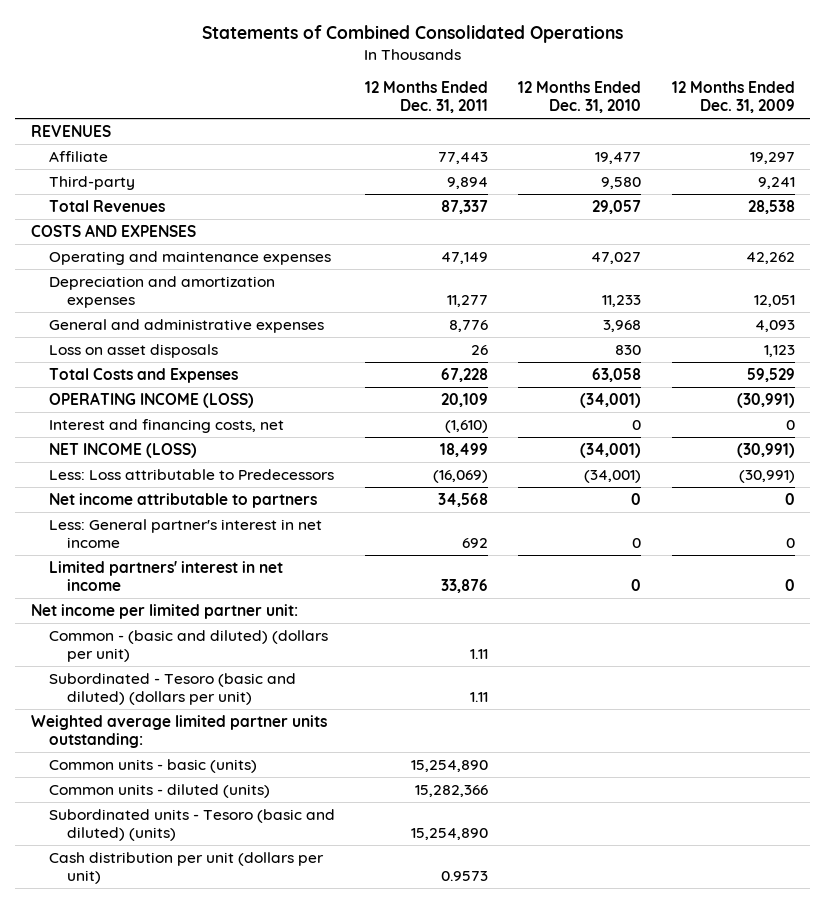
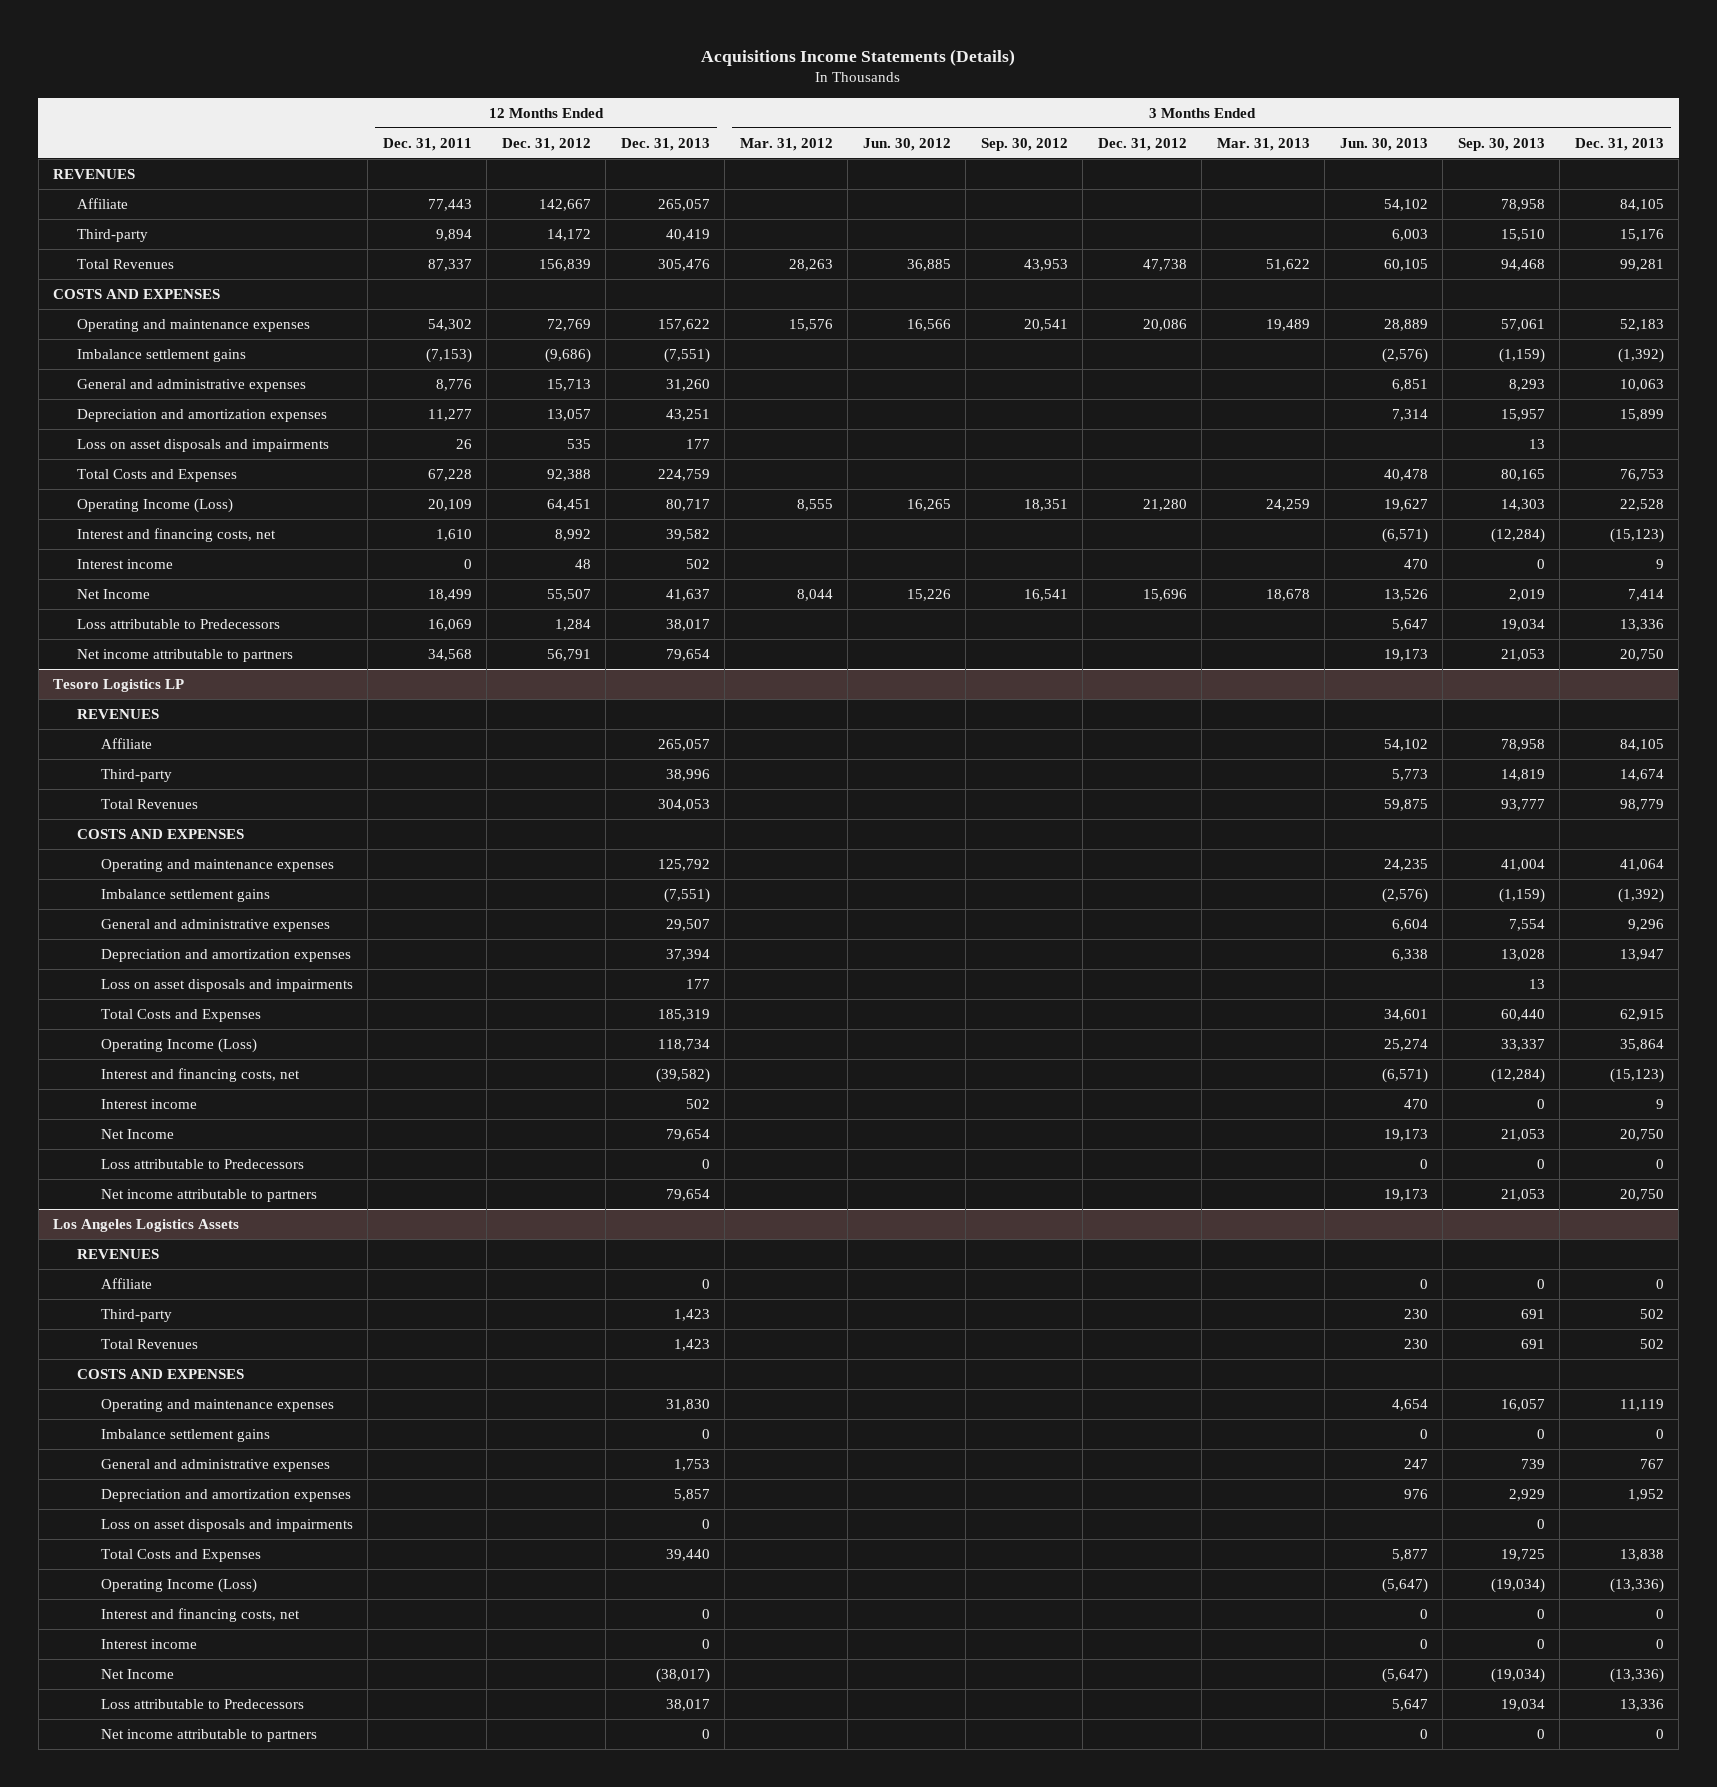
- Statements of Combined Consolidated Operations
+ Acquisitions Income Statements (Details)
- | 12 Months Ended Dec. 31, 2011 | 12 Months Ended Dec. 31, 2010 | 12 Months Ended Dec. 31, 2009
+ | 12 Months Ended Dec. 31, 2011 | 12 Months Ended Dec. 31, 2012 | 12 Months Ended Dec. 31, 2013 | 3 Months Ended Mar. 31, 2012 | 3 Months Ended Jun. 30, 2012 | 3 Months Ended Sep. 30, 2012 | 3 Months Ended Dec. 31, 2012 | 3 Months Ended Mar. 31, 2013 | 3 Months Ended Jun. 30, 2013 | 3 Months Ended Sep. 30, 2013 | 3 Months Ended Dec. 31, 2013
- Operating and maintenance expenses | 47,149 | 47,027 | 42,262
+ Operating and maintenance expenses | 54,302 | 72,769 | 157,622 | 15,576 | 16,566 | 20,541 | 20,086 | 19,489 | 28,889 | 57,061 | 52,183
+ Imbalance settlement gains | (7,153) | (9,686) | (7,551) | | | | | | (2,576) | (1,159) | (1,392)
- Loss on asset disposals | 26 | 830 | 1,123
moved down: Depreciation and amortization expenses | 11,277 | 13,057 | 43,251 | | | | | | 7,314 | 15,957 | 15,899
+ Loss on asset disposals and impairments | 26 | 535 | 177 | | | | | | | 13 |
- OPERATING INCOME (LOSS) | 20,109 | (34,001) | (30,991)
- Interest and financing costs, net | (1,610) | 0 | 0
- NET INCOME (LOSS) | 18,499 | (34,001) | (30,991)
- Less: Loss attributable to Predecessors | (16,069) | (34,001) | (30,991)
+ Operating Income (Loss) | 20,109 | 64,451 | 80,717 | 8,555 | 16,265 | 18,351 | 21,280 | 24,259 | 19,627 | 14,303 | 22,528
+ Interest and financing costs, net | 1,610 | 8,992 | 39,582 | | | | | | (6,571) | (12,284) | (15,123)
+ Interest income | 0 | 48 | 502 | | | | | | 470 | 0 | 9
+ Net Income | 18,499 | 55,507 | 41,637 | 8,044 | 15,226 | 16,541 | 15,696 | 18,678 | 13,526 | 2,019 | 7,414
+ Loss attributable to Predecessors | 16,069 | 1,284 | 38,017 | | | | | | 5,647 | 19,034 | 13,336
- Less: General partner's interest in net income | 692 | 0 | 0
- Limited partners' interest in net income | 33,876 | 0 | 0
- Net income per limited partner unit:
- Common - (basic and diluted) (dollars per unit) | 1.11 | |
- Subordinated - Tesoro (basic and diluted) (dollars per unit) | 1.11 | |
- Weighted average limited partner units outstanding:
- Common units - basic (units) | 15,254,890 | |
- Common units - diluted (units) | 15,282,366 | |
- Subordinated units - Tesoro (basic and diluted) (units) | 15,254,890 | |
- Cash distribution per unit (dollars per unit) | 0.9573 | |
+ Tesoro Logistics LP
+ REVENUES
+ Affiliate | | | 265,057 | | | | | | 54,102 | 78,958 | 84,105
+ Third-party | | | 38,996 | | | | | | 5,773 | 14,819 | 14,674
+ Total Revenues | | | 304,053 | | | | | | 59,875 | 93,777 | 98,779
+ COSTS AND EXPENSES
+ Operating and maintenance expenses | | | 125,792 | | | | | | 24,235 | 41,004 | 41,064
+ Imbalance settlement gains | | | (7,551) | | | | | | (2,576) | (1,159) | (1,392)
+ General and administrative expenses | | | 29,507 | | | | | | 6,604 | 7,554 | 9,296
+ Depreciation and amortization expenses | | | 37,394 | | | | | | 6,338 | 13,028 | 13,947
+ Loss on asset disposals and impairments | | | 177 | | | | | | | 13 |
+ Total Costs and Expenses | | | 185,319 | | | | | | 34,601 | 60,440 | 62,915
+ Operating Income (Loss) | | | 118,734 | | | | | | 25,274 | 33,337 | 35,864
+ Interest and financing costs, net | | | (39,582) | | | | | | (6,571) | (12,284) | (15,123)
+ Interest income | | | 502 | | | | | | 470 | 0 | 9
+ Net Income | | | 79,654 | | | | | | 19,173 | 21,053 | 20,750
+ Loss attributable to Predecessors | | | 0 | | | | | | 0 | 0 | 0
+ Net income attributable to partners | | | 79,654 | | | | | | 19,173 | 21,053 | 20,750
+ Los Angeles Logistics Assets
+ REVENUES
+ Affiliate | | | 0 | | | | | | 0 | 0 | 0
+ Third-party | | | 1,423 | | | | | | 230 | 691 | 502
+ Total Revenues | | | 1,423 | | | | | | 230 | 691 | 502
+ COSTS AND EXPENSES
+ Operating and maintenance expenses | | | 31,830 | | | | | | 4,654 | 16,057 | 11,119
+ Imbalance settlement gains | | | 0 | | | | | | 0 | 0 | 0
+ General and administrative expenses | | | 1,753 | | | | | | 247 | 739 | 767
+ Depreciation and amortization expenses | | | 5,857 | | | | | | 976 | 2,929 | 1,952
+ Loss on asset disposals and impairments | | | 0 | | | | | | | 0 |
+ Total Costs and Expenses | | | 39,440 | | | | | | 5,877 | 19,725 | 13,838
+ Operating Income (Loss) | | | | | | | | | (5,647) | (19,034) | (13,336)
+ Interest and financing costs, net | | | 0 | | | | | | 0 | 0 | 0
+ Interest income | | | 0 | | | | | | 0 | 0 | 0
+ Net Income | | | (38,017) | | | | | | (5,647) | (19,034) | (13,336)
+ Loss attributable to Predecessors | | | 38,017 | | | | | | 5,647 | 19,034 | 13,336
+ Net income attributable to partners | | | 0 | | | | | | 0 | 0 | 0

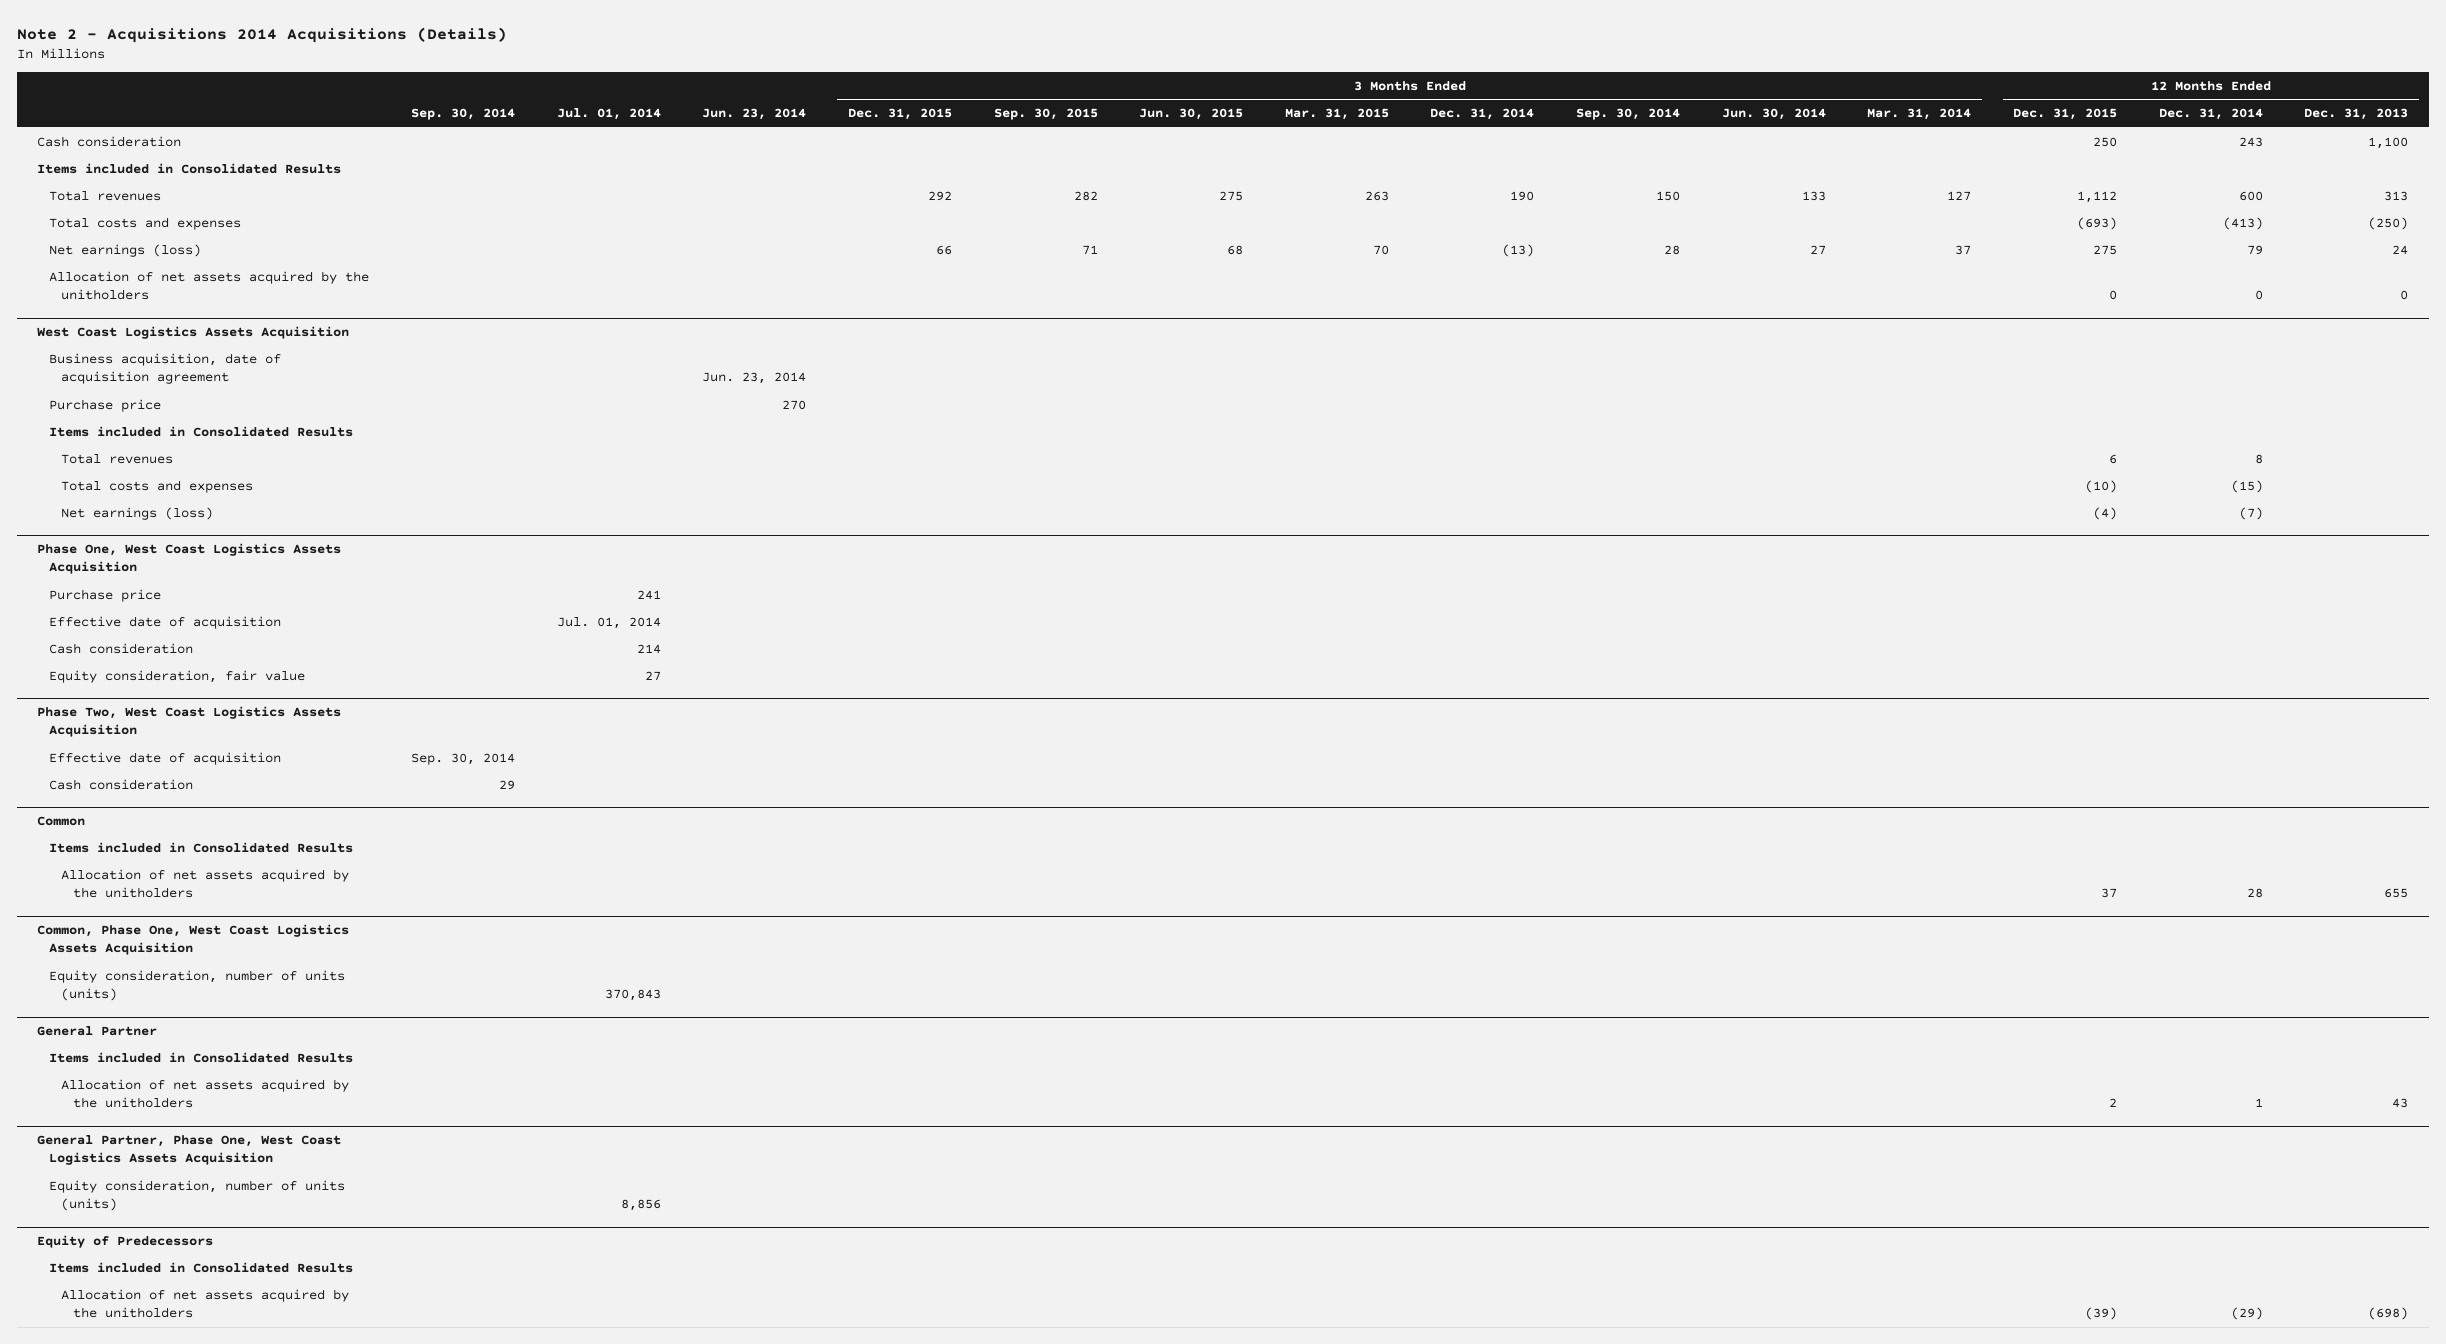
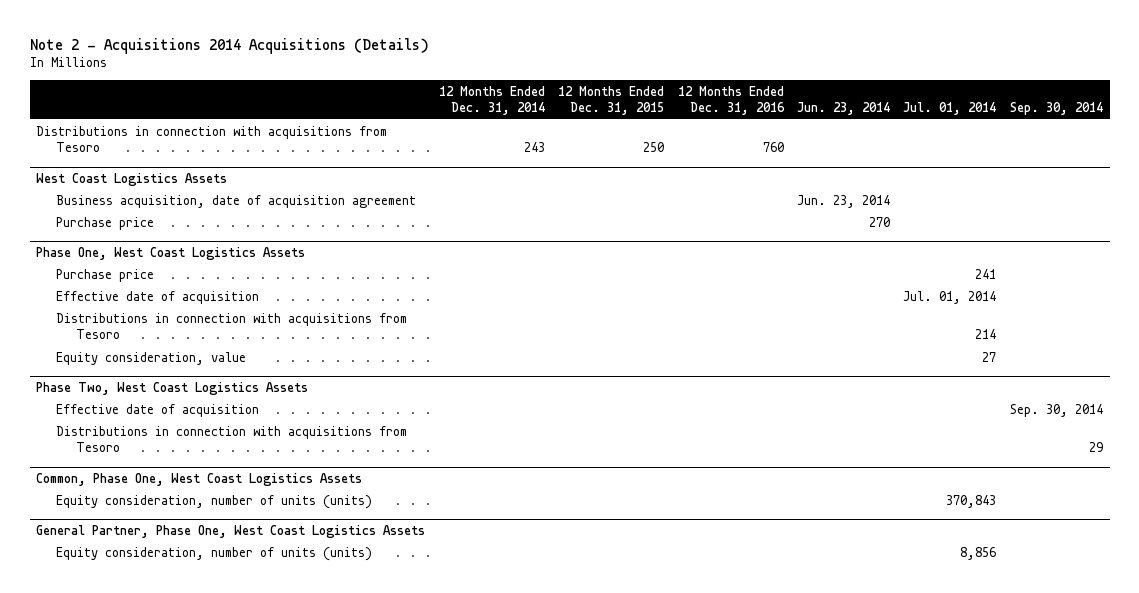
- | Sep. 30, 2014 | Jul. 01, 2014 | Jun. 23, 2014 | 3 Months Ended Dec. 31, 2015 | 3 Months Ended Sep. 30, 2015 | 3 Months Ended Jun. 30, 2015 | 3 Months Ended Mar. 31, 2015 | 3 Months Ended Dec. 31, 2014 | 3 Months Ended Sep. 30, 2014 | 3 Months Ended Jun. 30, 2014 | 3 Months Ended Mar. 31, 2014 | 12 Months Ended Dec. 31, 2015 | 12 Months Ended Dec. 31, 2014 | 12 Months Ended Dec. 31, 2013
+ | 12 Months Ended Dec. 31, 2014 | 12 Months Ended Dec. 31, 2015 | 12 Months Ended Dec. 31, 2016 | Jun. 23, 2014 | Jul. 01, 2014 | Sep. 30, 2014
- Cash consideration | | | | | | | | | | | | 250 | 243 | 1,100
- Items included in Consolidated Results
- Total revenues | | | | 292 | 282 | 275 | 263 | 190 | 150 | 133 | 127 | 1,112 | 600 | 313
- Total costs and expenses | | | | | | | | | | | | (693) | (413) | (250)
- Net earnings (loss) | | | | 66 | 71 | 68 | 70 | (13) | 28 | 27 | 37 | 275 | 79 | 24
- Allocation of net assets acquired by the unitholders | | | | | | | | | | | | 0 | 0 | 0
- West Coast Logistics Assets Acquisition
+ Distributions in connection with acquisitions from Tesoro | 243 | 250 | 760 | | |
+ West Coast Logistics Assets
- Items included in Consolidated Results
- Total revenues | | | | | | | | | | | | 6 | 8 |
- Total costs and expenses | | | | | | | | | | | | (10) | (15) |
- Net earnings (loss) | | | | | | | | | | | | (4) | (7) |
- Phase One, West Coast Logistics Assets Acquisition
+ Phase One, West Coast Logistics Assets
- Cash consideration | | 214 | | | | | | | | | | | |
- Equity consideration, fair value | | 27 | | | | | | | | | | | |
- Phase Two, West Coast Logistics Assets Acquisition
+ Distributions in connection with acquisitions from Tesoro | | | | | 214 |
+ Equity consideration, value | | | | | 27 |
+ Phase Two, West Coast Logistics Assets
- Cash consideration | 29 | | | | | | | | | | | | |
- Common
- Items included in Consolidated Results
- Allocation of net assets acquired by the unitholders | | | | | | | | | | | | 37 | 28 | 655
- Common, Phase One, West Coast Logistics Assets Acquisition
+ Distributions in connection with acquisitions from Tesoro | | | | | | 29
+ Common, Phase One, West Coast Logistics Assets
- General Partner
- Items included in Consolidated Results
- Allocation of net assets acquired by the unitholders | | | | | | | | | | | | 2 | 1 | 43
- General Partner, Phase One, West Coast Logistics Assets Acquisition
+ General Partner, Phase One, West Coast Logistics Assets
- Equity of Predecessors
- Items included in Consolidated Results
- Allocation of net assets acquired by the unitholders | | | | | | | | | | | | (39) | (29) | (698)

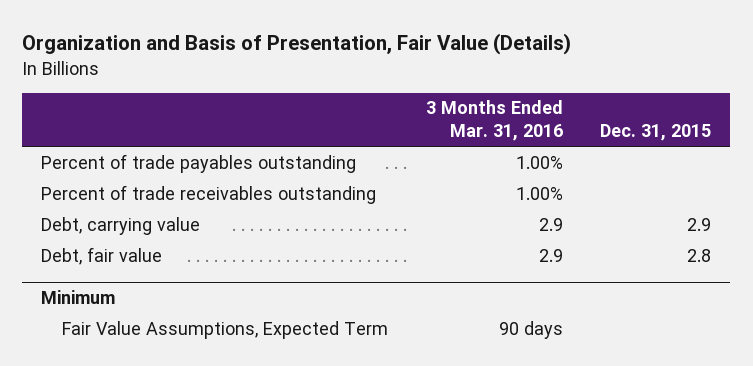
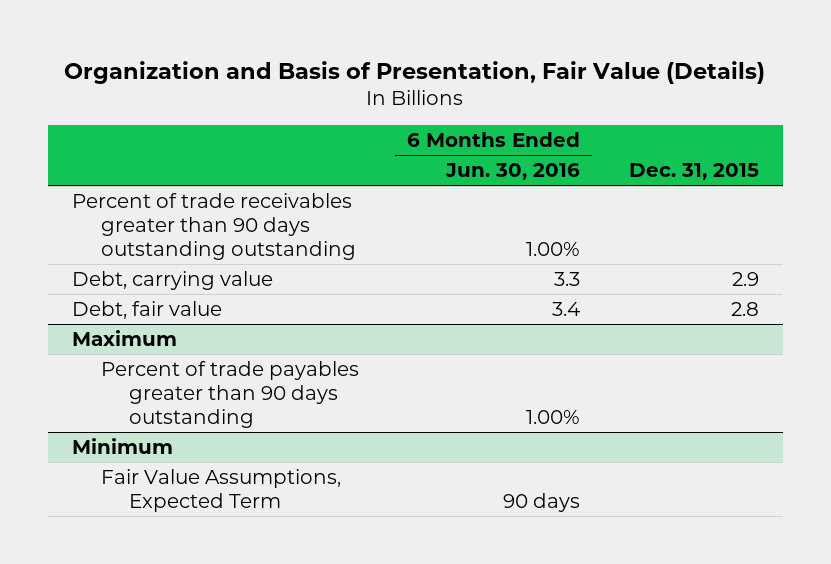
- | 3 Months Ended Mar. 31, 2016 | Dec. 31, 2015
+ | 6 Months Ended Jun. 30, 2016 | Dec. 31, 2015
- Percent of trade payables outstanding | 1.00% |
- Percent of trade receivables outstanding | 1.00% |
+ Percent of trade receivables greater than 90 days outstanding outstanding | 1.00% |
+ Maximum
+ Percent of trade payables greater than 90 days outstanding | 1.00% |

